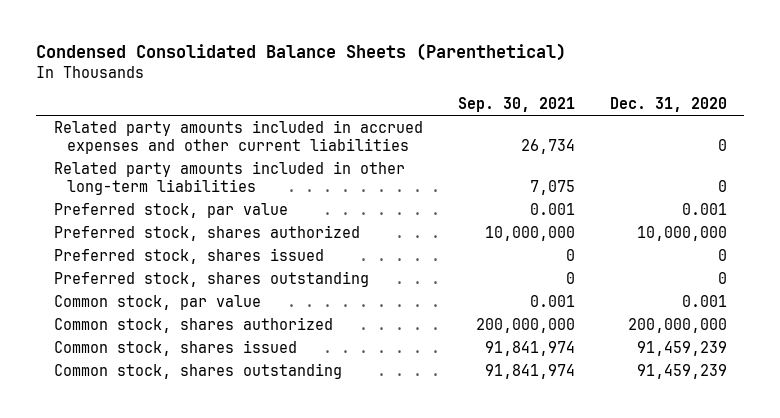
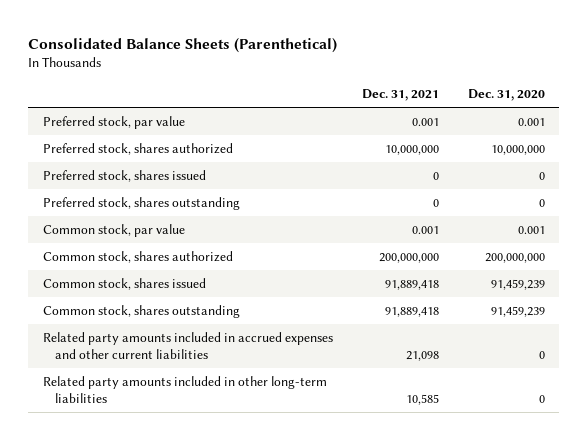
- Condensed Consolidated Balance Sheets (Parenthetical)
+ Consolidated Balance Sheets (Parenthetical)
- | Sep. 30, 2021 | Dec. 31, 2020
+ | Dec. 31, 2021 | Dec. 31, 2020
moved down: Related party amounts included in accrued expenses and other current liabilities | 21,098 | 0
moved down: Related party amounts included in other long-term liabilities | 10,585 | 0

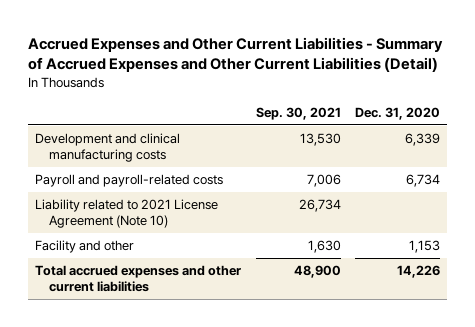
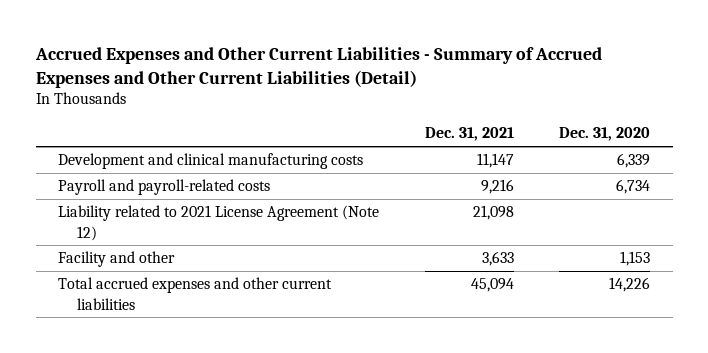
- | Sep. 30, 2021 | Dec. 31, 2020
+ | Dec. 31, 2021 | Dec. 31, 2020
- Liability related to 2021 License Agreement (Note 10) | 26,734 |
+ Liability related to 2021 License Agreement (Note 12) | 21,098 |

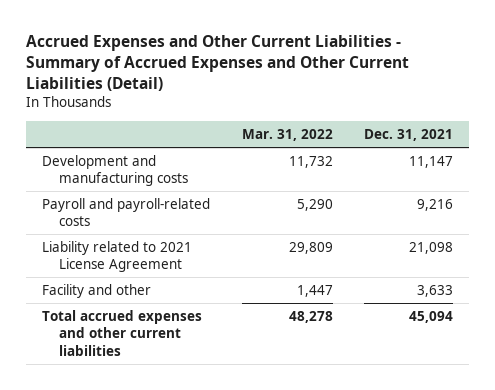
- | Dec. 31, 2021 | Dec. 31, 2020
+ | Mar. 31, 2022 | Dec. 31, 2021
- Development and clinical manufacturing costs | 11,147 | 6,339
+ Development and manufacturing costs | 11,732 | 11,147
- Liability related to 2021 License Agreement (Note 12) | 21,098 |
+ Liability related to 2021 License Agreement | 29,809 | 21,098

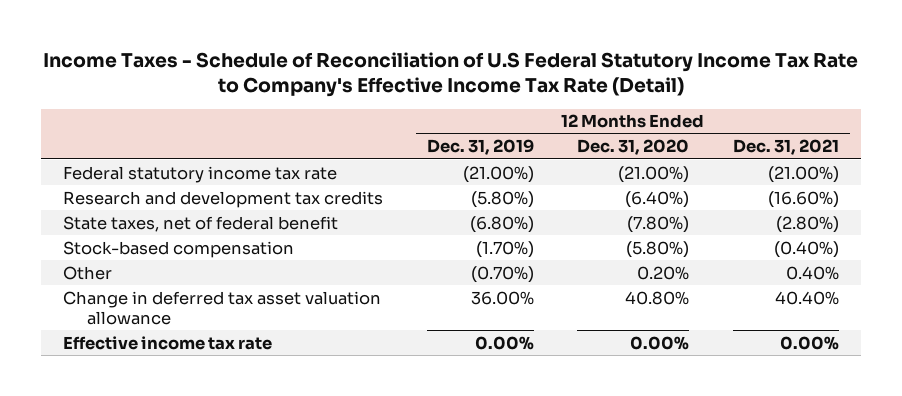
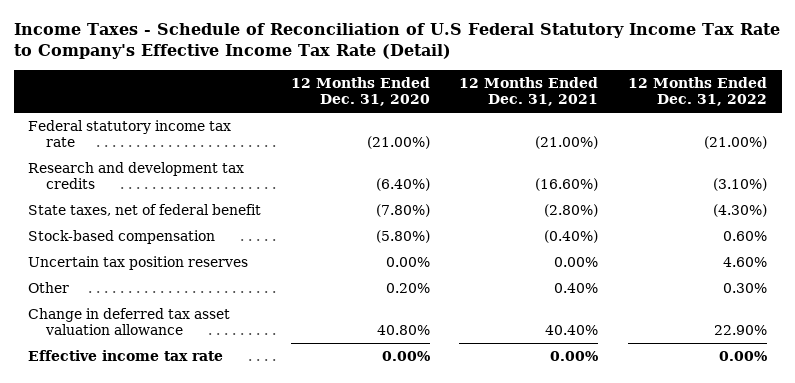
- | 12 Months Ended Dec. 31, 2019 | 12 Months Ended Dec. 31, 2020 | 12 Months Ended Dec. 31, 2021
+ | 12 Months Ended Dec. 31, 2020 | 12 Months Ended Dec. 31, 2021 | 12 Months Ended Dec. 31, 2022
+ Uncertain tax position reserves | 0.00% | 0.00% | 4.60%

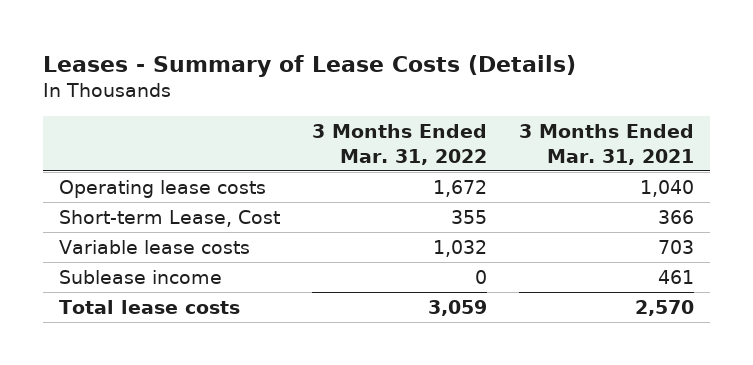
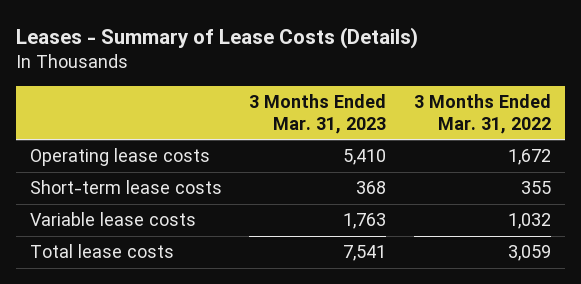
- | 3 Months Ended Mar. 31, 2022 | 3 Months Ended Mar. 31, 2021
+ | 3 Months Ended Mar. 31, 2023 | 3 Months Ended Mar. 31, 2022
- Short-term Lease, Cost | 355 | 366
+ Short-term lease costs | 368 | 355
- Sublease income | 0 | 461

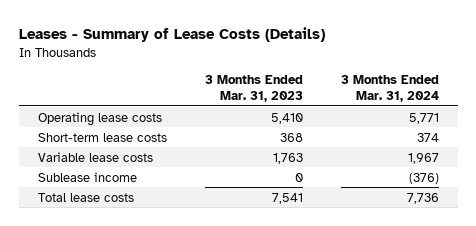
- | 3 Months Ended Mar. 31, 2023 | 3 Months Ended Mar. 31, 2022
+ | 3 Months Ended Mar. 31, 2023 | 3 Months Ended Mar. 31, 2024
+ Sublease income | 0 | (376)

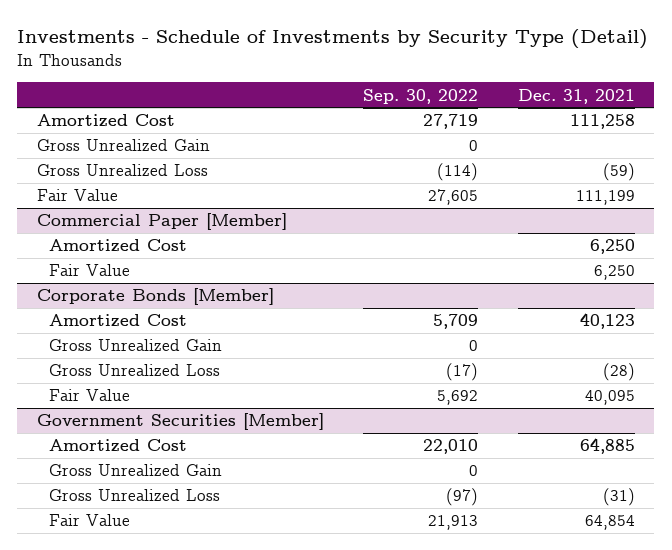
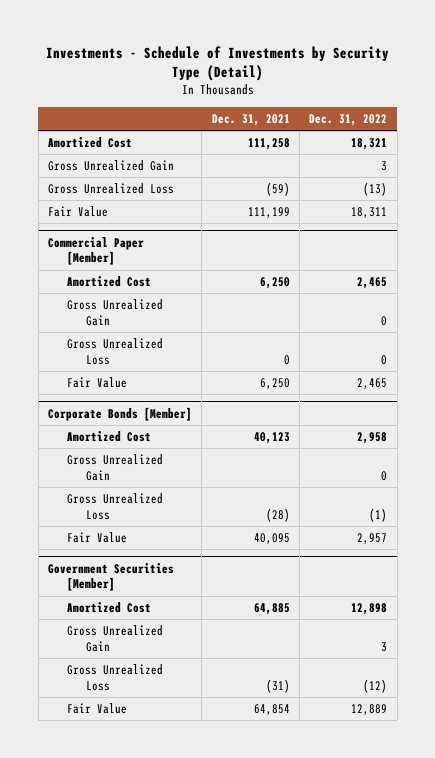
- | Sep. 30, 2022 | Dec. 31, 2021
+ | Dec. 31, 2021 | Dec. 31, 2022
@ Commercial Paper [Member]
+ Gross Unrealized Gain | | 0
+ Gross Unrealized Loss | 0 | 0

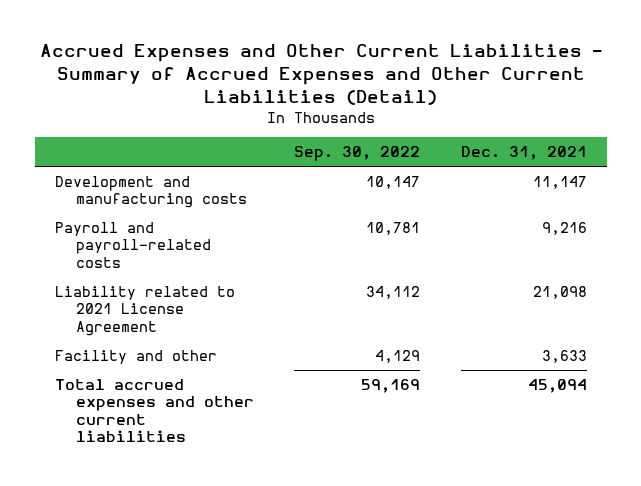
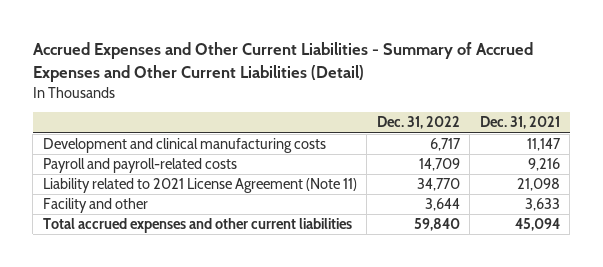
- | Sep. 30, 2022 | Dec. 31, 2021
+ | Dec. 31, 2022 | Dec. 31, 2021
- Development and manufacturing costs | 10,147 | 11,147
+ Development and clinical manufacturing costs | 6,717 | 11,147
- Liability related to 2021 License Agreement | 34,112 | 21,098
+ Liability related to 2021 License Agreement (Note 11) | 34,770 | 21,098

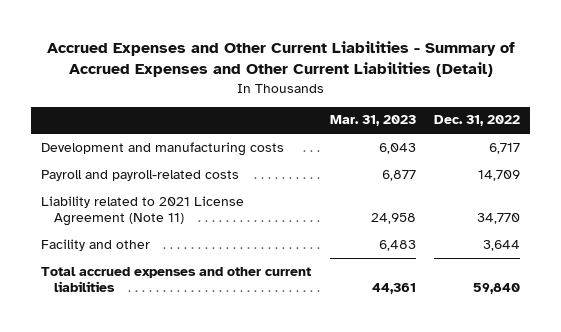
- | Dec. 31, 2022 | Dec. 31, 2021
+ | Mar. 31, 2023 | Dec. 31, 2022
- Development and clinical manufacturing costs | 6,717 | 11,147
+ Development and manufacturing costs | 6,043 | 6,717

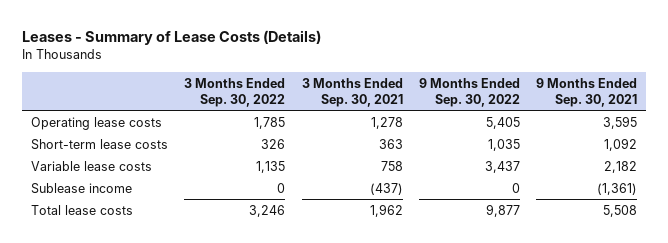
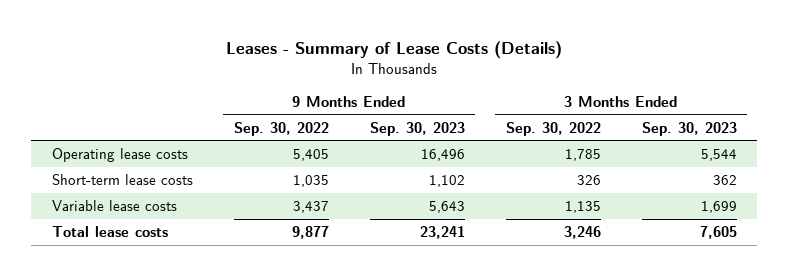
- | 3 Months Ended Sep. 30, 2022 | 3 Months Ended Sep. 30, 2021 | 9 Months Ended Sep. 30, 2022 | 9 Months Ended Sep. 30, 2021
+ | 9 Months Ended Sep. 30, 2022 | 9 Months Ended Sep. 30, 2023 | 3 Months Ended Sep. 30, 2022 | 3 Months Ended Sep. 30, 2023
- Sublease income | 0 | (437) | 0 | (1,361)

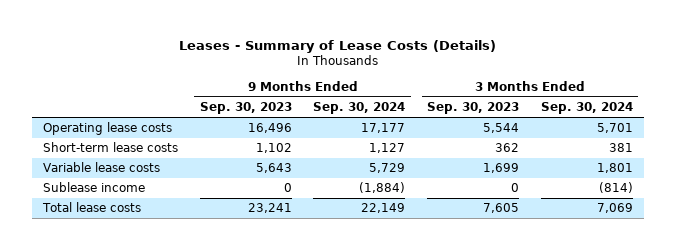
- | 9 Months Ended Sep. 30, 2022 | 9 Months Ended Sep. 30, 2023 | 3 Months Ended Sep. 30, 2022 | 3 Months Ended Sep. 30, 2023
+ | 9 Months Ended Sep. 30, 2023 | 9 Months Ended Sep. 30, 2024 | 3 Months Ended Sep. 30, 2023 | 3 Months Ended Sep. 30, 2024
+ Sublease income | 0 | (1,884) | 0 | (814)

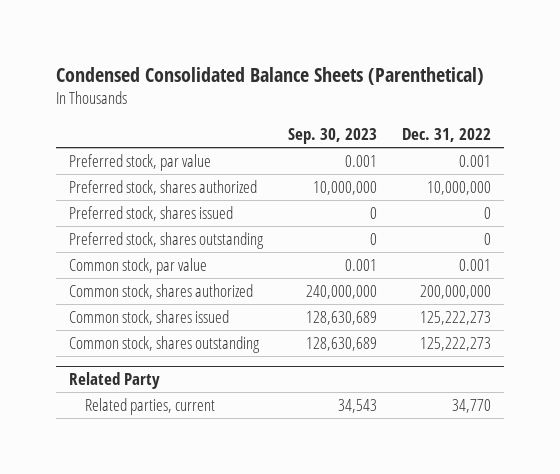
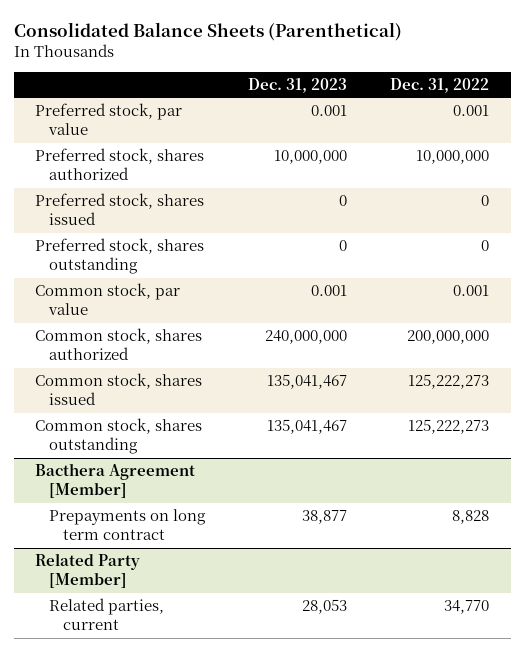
- Condensed Consolidated Balance Sheets (Parenthetical)
+ Consolidated Balance Sheets (Parenthetical)
- | Sep. 30, 2023 | Dec. 31, 2022
+ | Dec. 31, 2023 | Dec. 31, 2022
- Related Party
+ Bacthera Agreement [Member]
+ Prepayments on long term contract | 38,877 | 8,828
+ Related Party [Member]

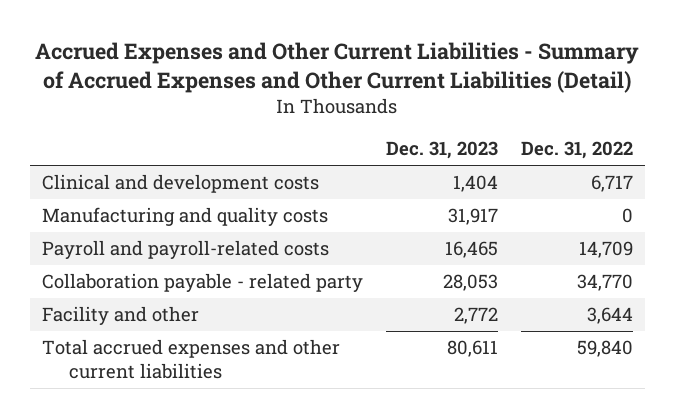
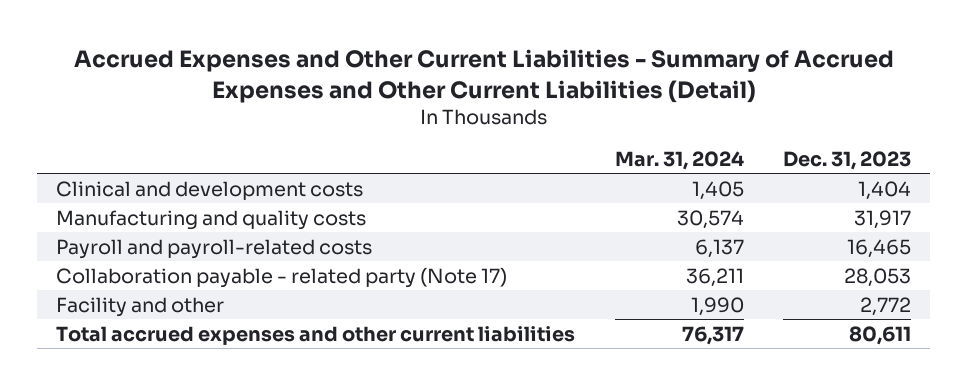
- | Dec. 31, 2023 | Dec. 31, 2022
+ | Mar. 31, 2024 | Dec. 31, 2023
- Collaboration payable - related party | 28,053 | 34,770
+ Collaboration payable - related party (Note 17) | 36,211 | 28,053

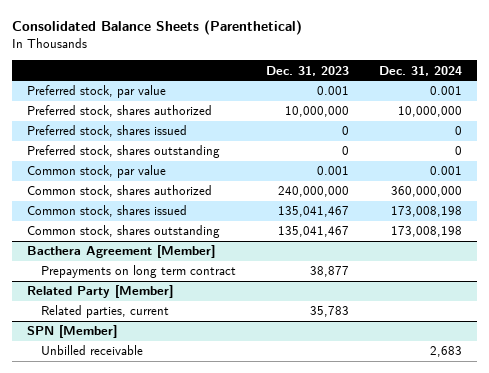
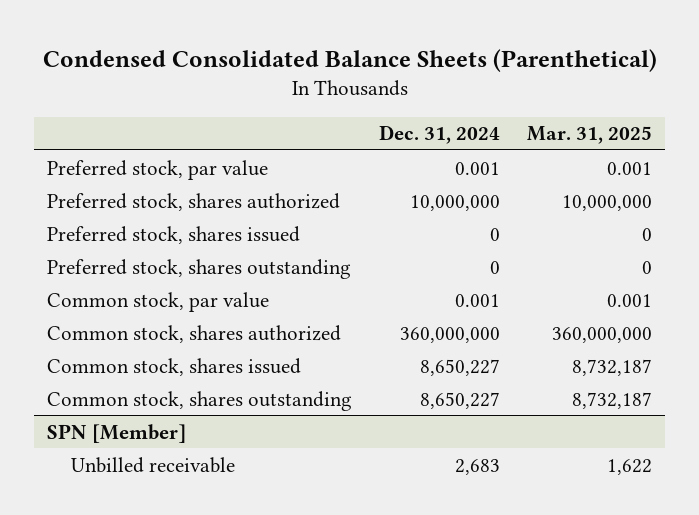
- Consolidated Balance Sheets (Parenthetical)
+ Condensed Consolidated Balance Sheets (Parenthetical)
- | Dec. 31, 2023 | Dec. 31, 2024
+ | Dec. 31, 2024 | Mar. 31, 2025
- Common stock, shares issued | 135,041,467 | 173,008,198
- Common stock, shares outstanding | 135,041,467 | 173,008,198
- Bacthera Agreement [Member]
- Prepayments on long term contract | 38,877 |
- Related Party [Member]
- Related parties, current | 35,783 |
+ Common stock, shares issued | 8,650,227 | 8,732,187
+ Common stock, shares outstanding | 8,650,227 | 8,732,187

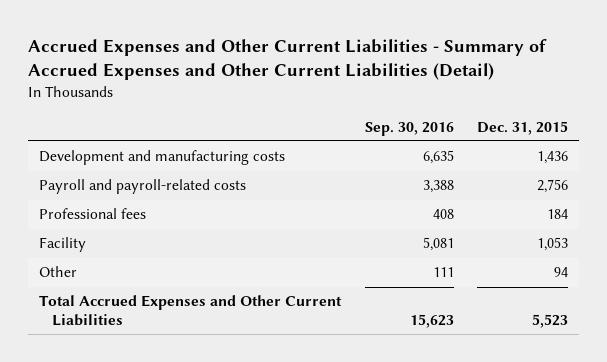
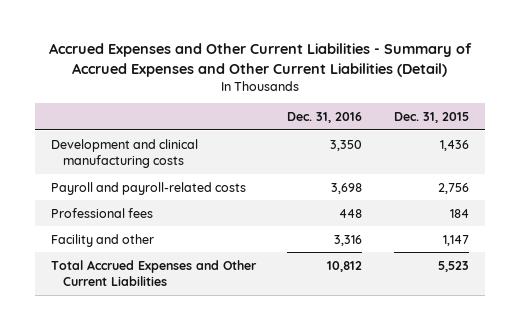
- | Sep. 30, 2016 | Dec. 31, 2015
+ | Dec. 31, 2016 | Dec. 31, 2015
- Development and manufacturing costs | 6,635 | 1,436
+ Development and clinical manufacturing costs | 3,350 | 1,436
- Facility | 5,081 | 1,053
- Other | 111 | 94
+ Facility and other | 3,316 | 1,147

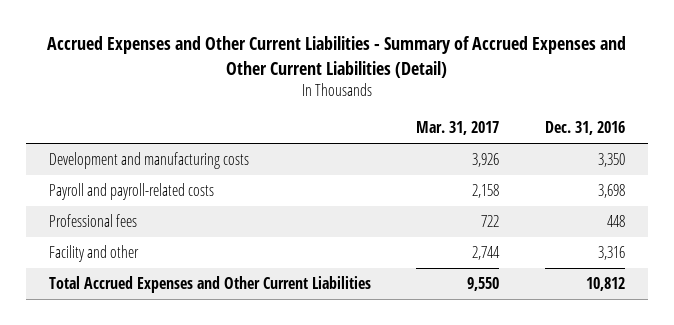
- | Dec. 31, 2016 | Dec. 31, 2015
+ | Mar. 31, 2017 | Dec. 31, 2016
- Development and clinical manufacturing costs | 3,350 | 1,436
+ Development and manufacturing costs | 3,926 | 3,350

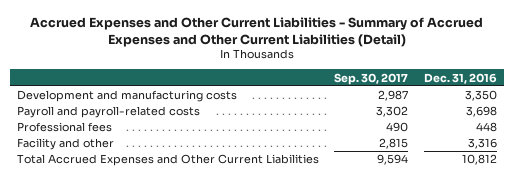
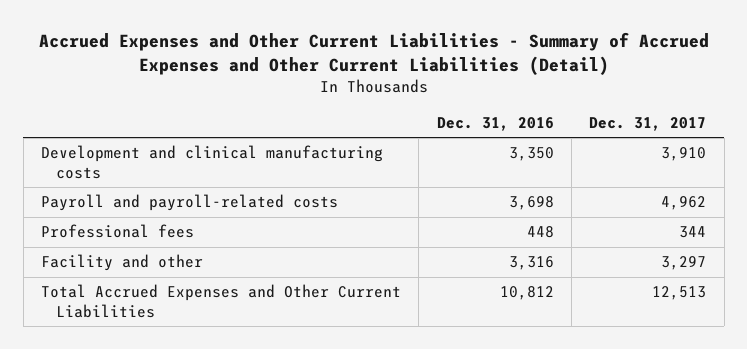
- | Sep. 30, 2017 | Dec. 31, 2016
+ | Dec. 31, 2016 | Dec. 31, 2017
- Development and manufacturing costs | 2,987 | 3,350
+ Development and clinical manufacturing costs | 3,350 | 3,910

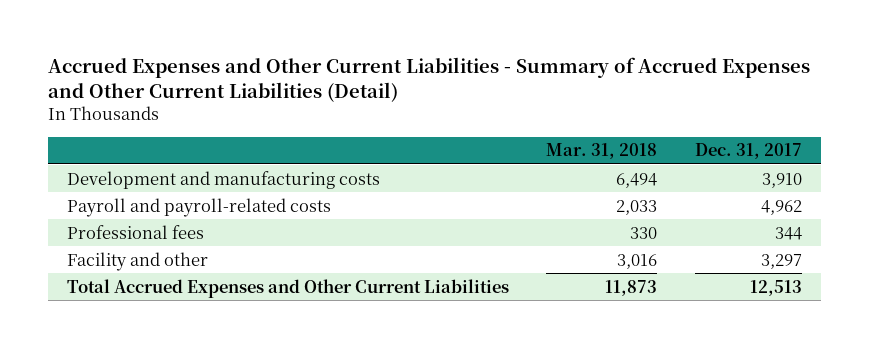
- | Dec. 31, 2016 | Dec. 31, 2017
+ | Mar. 31, 2018 | Dec. 31, 2017
- Development and clinical manufacturing costs | 3,350 | 3,910
+ Development and manufacturing costs | 6,494 | 3,910

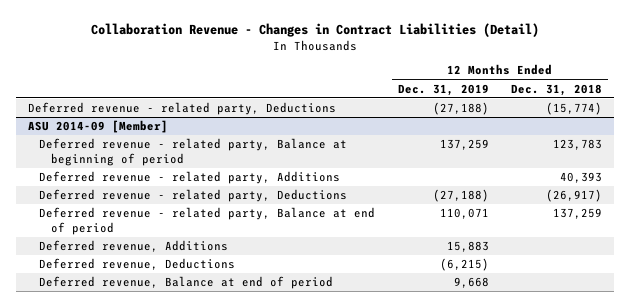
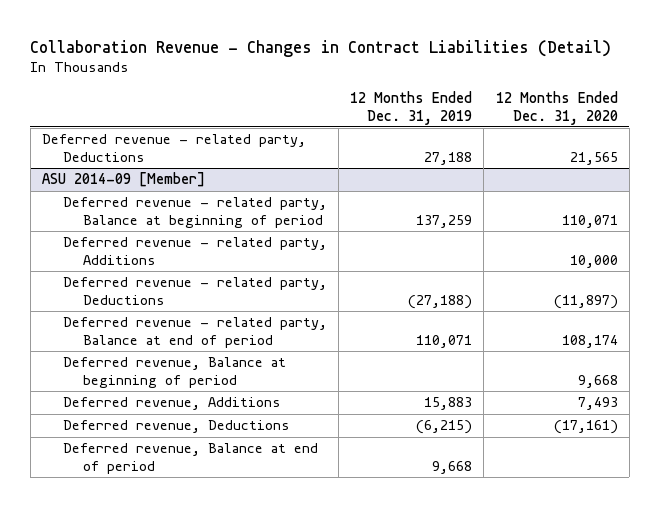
- | 12 Months Ended Dec. 31, 2019 | 12 Months Ended Dec. 31, 2018
+ | 12 Months Ended Dec. 31, 2019 | 12 Months Ended Dec. 31, 2020
- Deferred revenue - related party, Deductions | (27,188) | (15,774)
+ Deferred revenue - related party, Deductions | 27,188 | 21,565
@ ASU 2014-09 [Member]
+ Deferred revenue, Balance at beginning of period | | 9,668

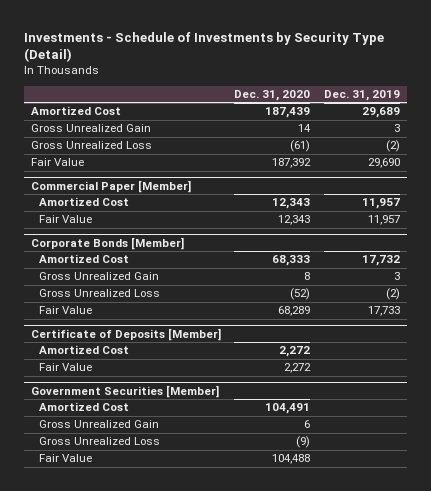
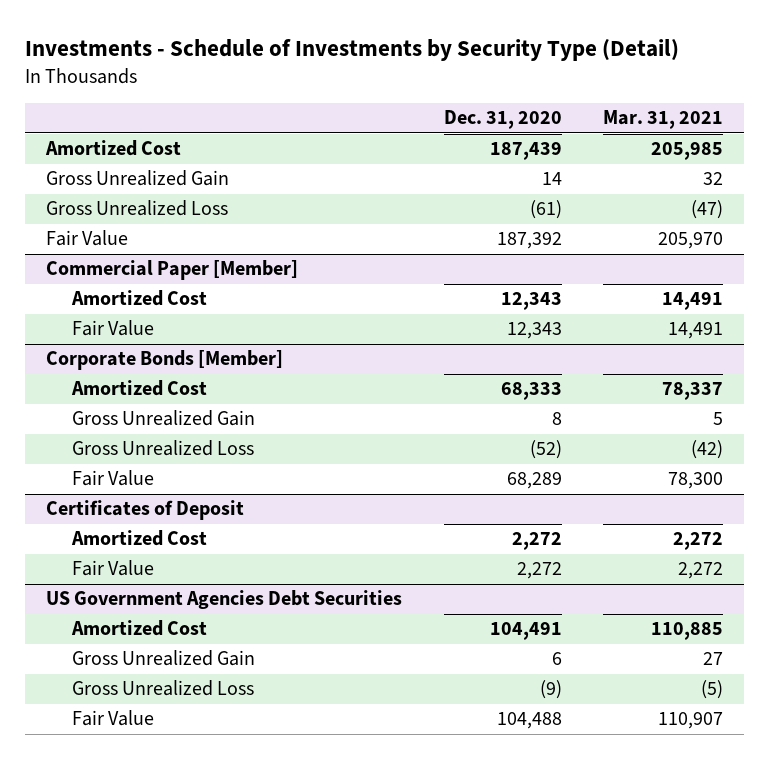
- | Dec. 31, 2020 | Dec. 31, 2019
+ | Dec. 31, 2020 | Mar. 31, 2021
- Certificate of Deposits [Member]
+ Certificates of Deposit
- Government Securities [Member]
+ US Government Agencies Debt Securities

